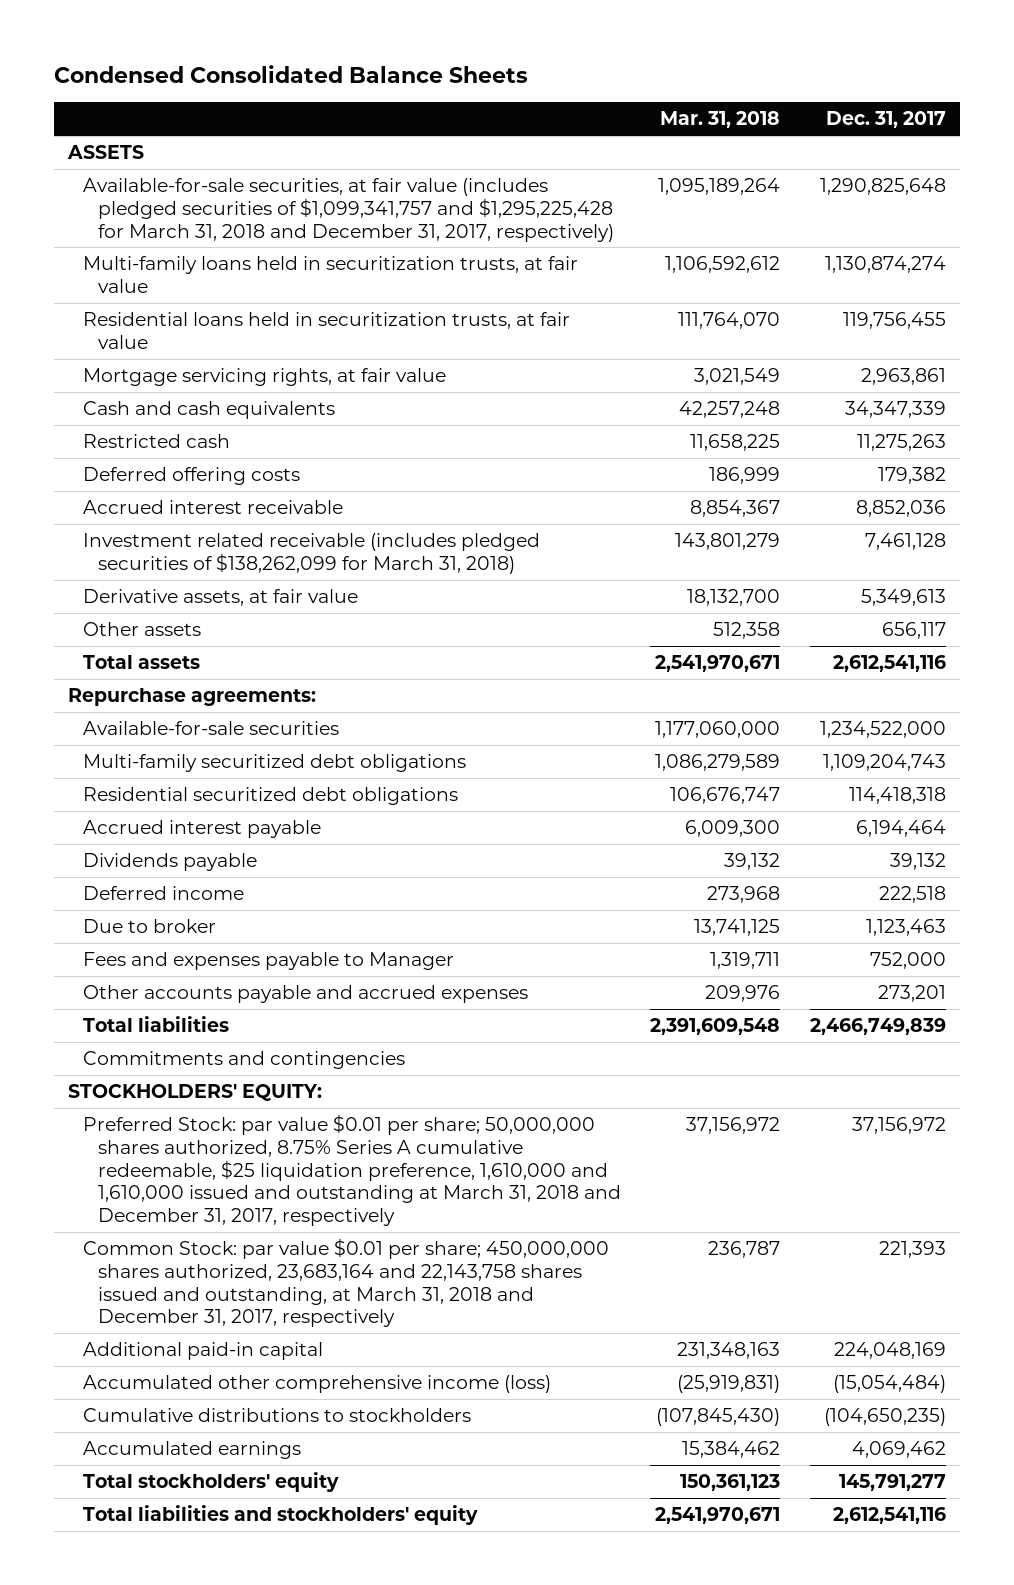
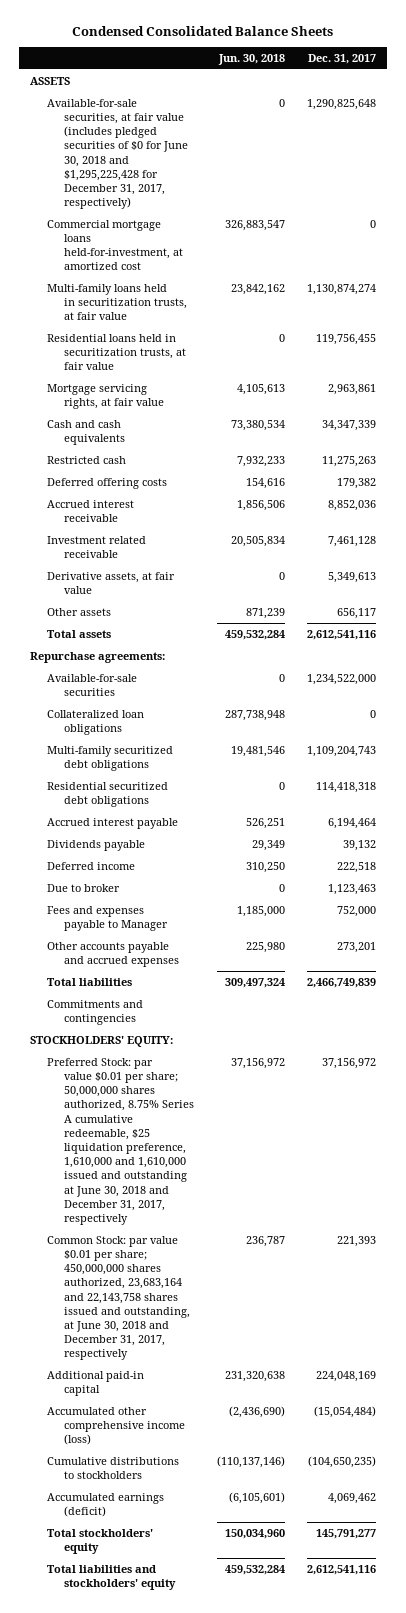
- | Mar. 31, 2018 | Dec. 31, 2017
+ | Jun. 30, 2018 | Dec. 31, 2017
- Available-for-sale securities, at fair value (includes pledged securities of $1,099,341,757 and $1,295,225,428 for March 31, 2018 and December 31, 2017, respectively) | 1,095,189,264 | 1,290,825,648
+ Available-for-sale securities, at fair value (includes pledged securities of $0 for June 30, 2018 and $1,295,225,428 for December 31, 2017, respectively) | 0 | 1,290,825,648
+ Commercial mortgage loans held-for-investment, at amortized cost | 326,883,547 | 0
- Investment related receivable (includes pledged securities of $138,262,099 for March 31, 2018) | 143,801,279 | 7,461,128
+ Investment related receivable | 20,505,834 | 7,461,128
+ Collateralized loan obligations | 287,738,948 | 0
- Preferred Stock: par value $0.01 per share; 50,000,000 shares authorized, 8.75% Series A cumulative redeemable, $25 liquidation preference, 1,610,000 and 1,610,000 issued and outstanding at March 31, 2018 and December 31, 2017, respectively | 37,156,972 | 37,156,972
- Common Stock: par value $0.01 per share; 450,000,000 shares authorized, 23,683,164 and 22,143,758 shares issued and outstanding, at March 31, 2018 and December 31, 2017, respectively | 236,787 | 221,393
+ Preferred Stock: par value $0.01 per share; 50,000,000 shares authorized, 8.75% Series A cumulative redeemable, $25 liquidation preference, 1,610,000 and 1,610,000 issued and outstanding at June 30, 2018 and December 31, 2017, respectively | 37,156,972 | 37,156,972
+ Common Stock: par value $0.01 per share; 450,000,000 shares authorized, 23,683,164 and 22,143,758 shares issued and outstanding, at June 30, 2018 and December 31, 2017, respectively | 236,787 | 221,393
- Accumulated earnings | 15,384,462 | 4,069,462
+ Accumulated earnings (deficit) | (6,105,601) | 4,069,462

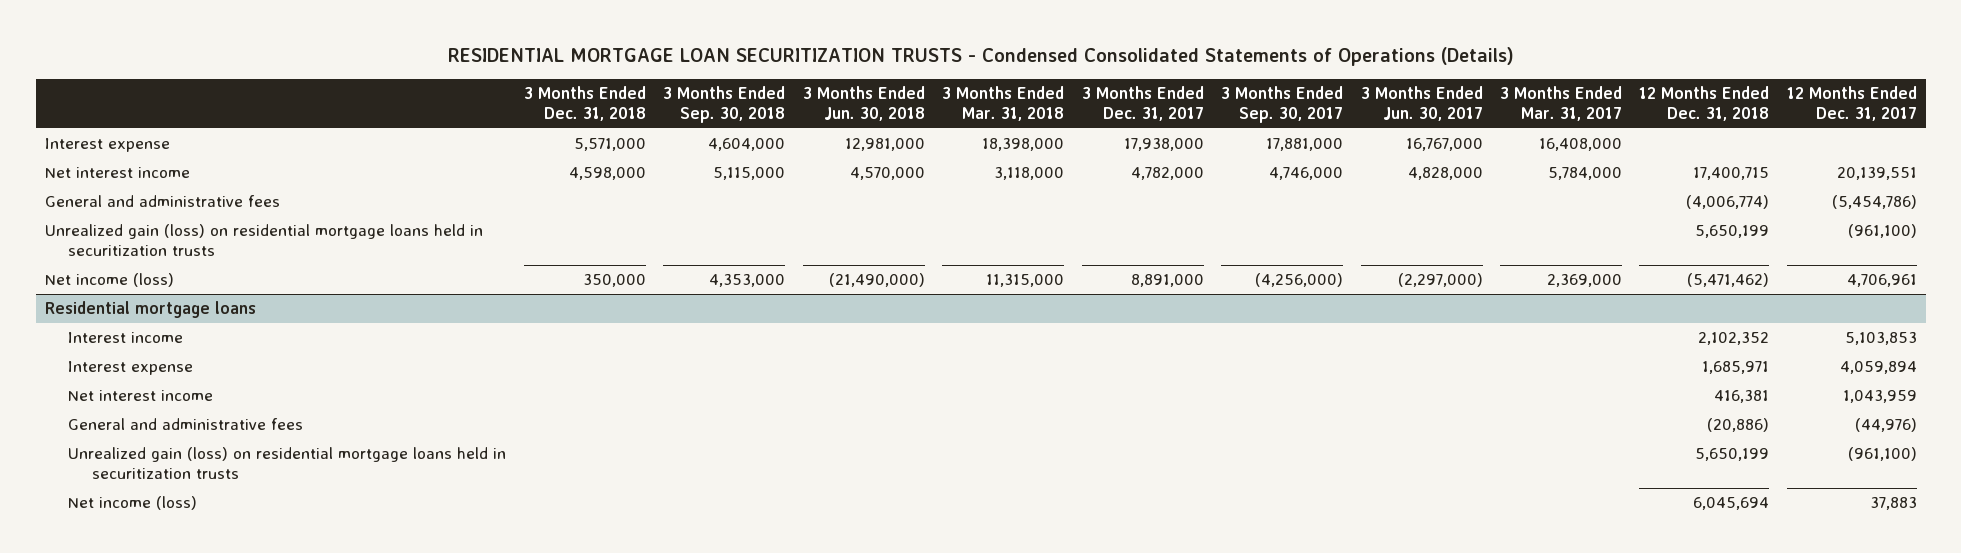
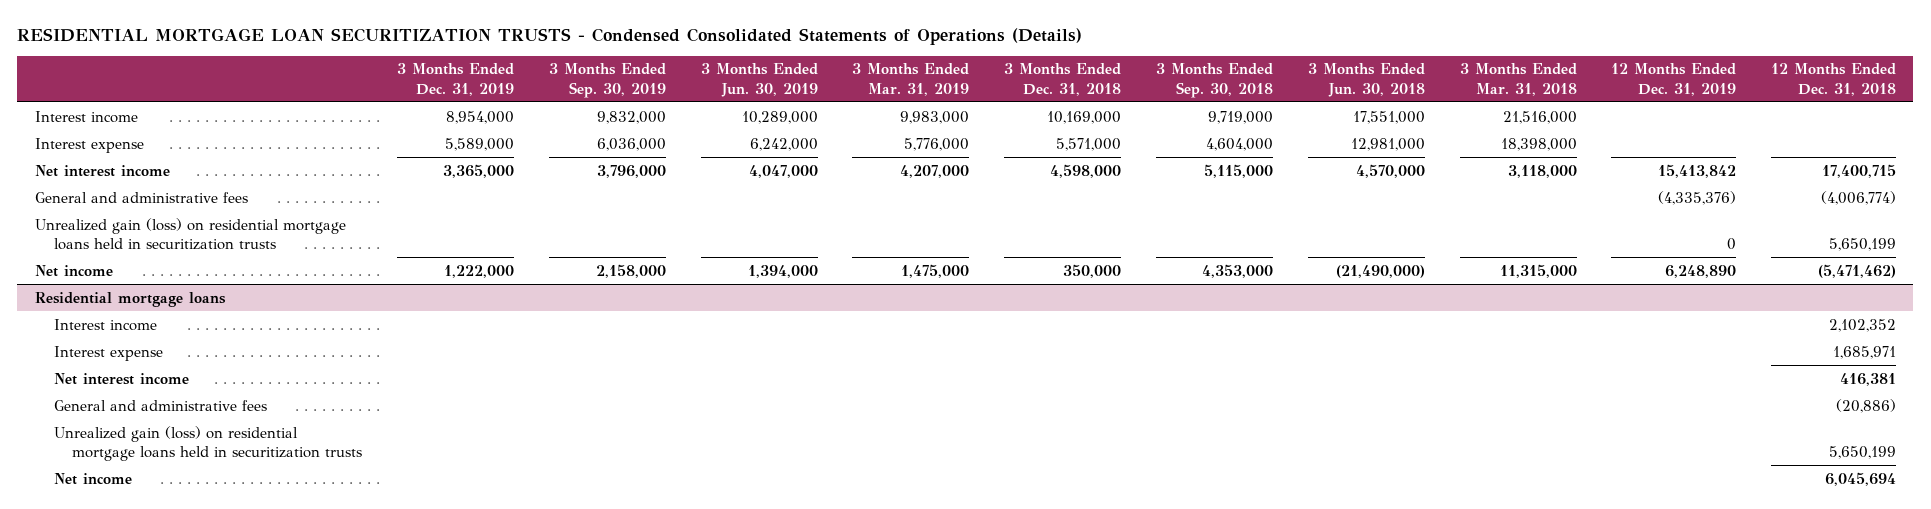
- | 3 Months Ended Dec. 31, 2018 | 3 Months Ended Sep. 30, 2018 | 3 Months Ended Jun. 30, 2018 | 3 Months Ended Mar. 31, 2018 | 3 Months Ended Dec. 31, 2017 | 3 Months Ended Sep. 30, 2017 | 3 Months Ended Jun. 30, 2017 | 3 Months Ended Mar. 31, 2017 | 12 Months Ended Dec. 31, 2018 | 12 Months Ended Dec. 31, 2017
+ | 3 Months Ended Dec. 31, 2019 | 3 Months Ended Sep. 30, 2019 | 3 Months Ended Jun. 30, 2019 | 3 Months Ended Mar. 31, 2019 | 3 Months Ended Dec. 31, 2018 | 3 Months Ended Sep. 30, 2018 | 3 Months Ended Jun. 30, 2018 | 3 Months Ended Mar. 31, 2018 | 12 Months Ended Dec. 31, 2019 | 12 Months Ended Dec. 31, 2018
+ Interest income | 8,954,000 | 9,832,000 | 10,289,000 | 9,983,000 | 10,169,000 | 9,719,000 | 17,551,000 | 21,516,000 | |
- Net income (loss) | 350,000 | 4,353,000 | (21,490,000) | 11,315,000 | 8,891,000 | (4,256,000) | (2,297,000) | 2,369,000 | (5,471,462) | 4,706,961
+ Net income | 1,222,000 | 2,158,000 | 1,394,000 | 1,475,000 | 350,000 | 4,353,000 | (21,490,000) | 11,315,000 | 6,248,890 | (5,471,462)
@ Residential mortgage loans
- Net income (loss) | | | | | | | | | 6,045,694 | 37,883
+ Net income | | | | | | | | | | 6,045,694

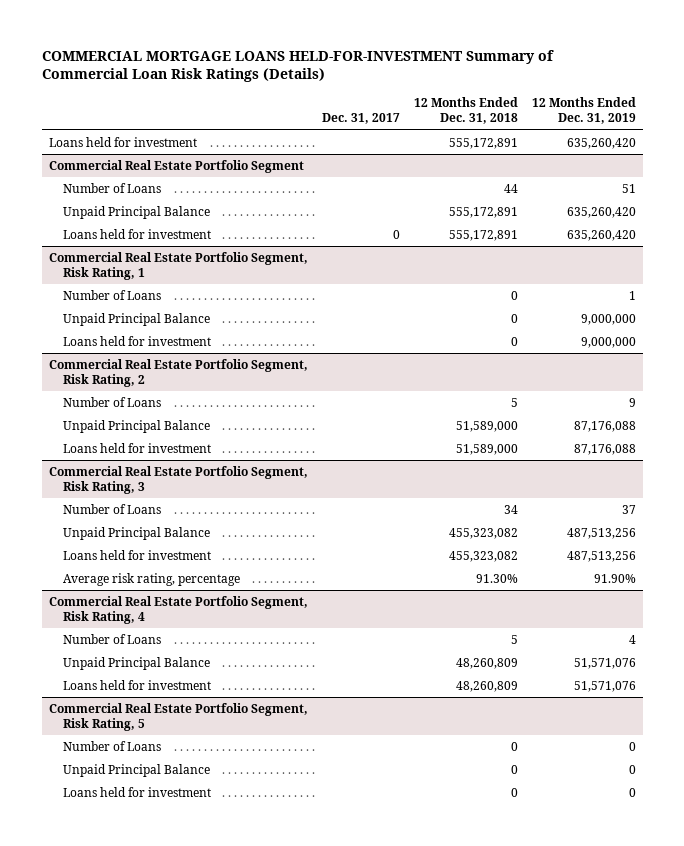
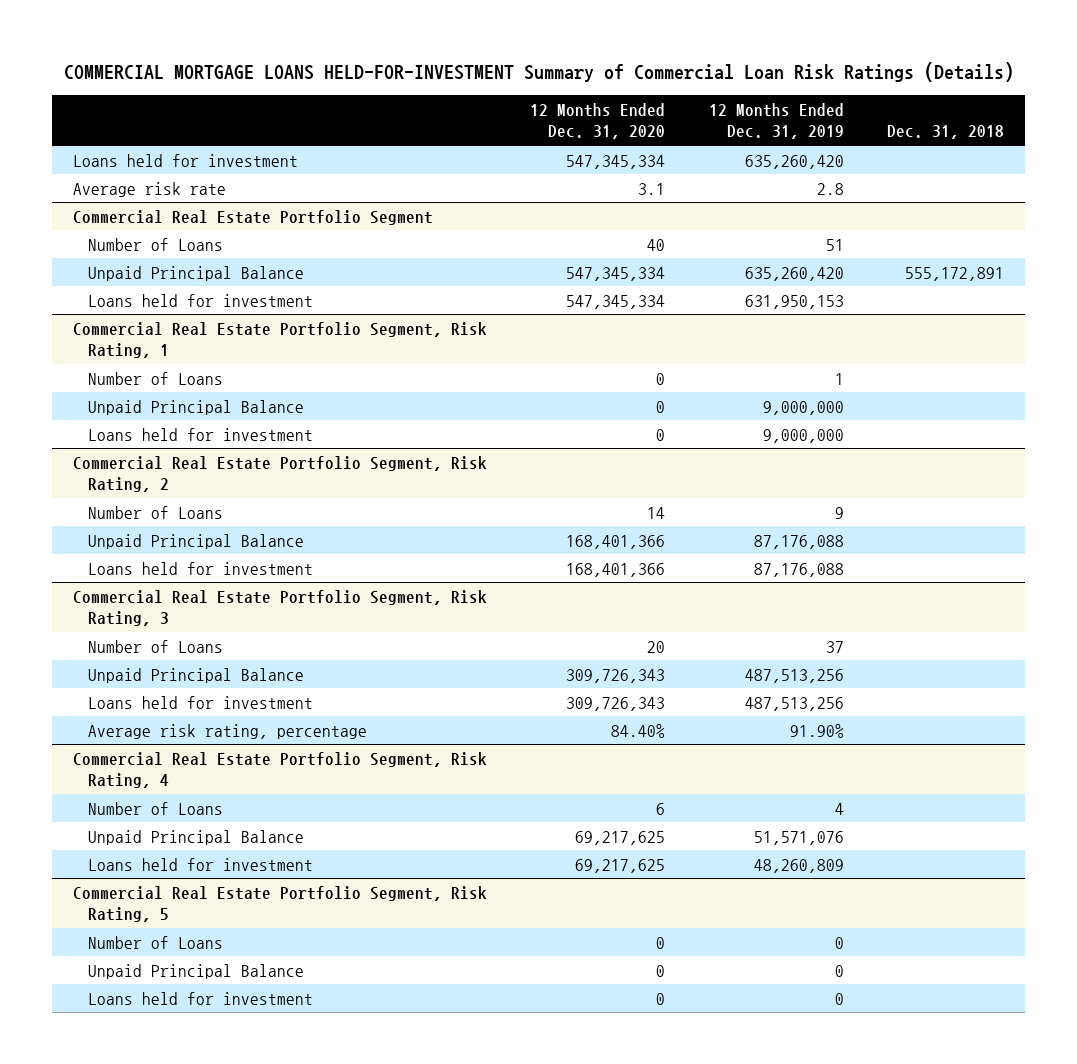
- | Dec. 31, 2017 | 12 Months Ended Dec. 31, 2018 | 12 Months Ended Dec. 31, 2019
+ | 12 Months Ended Dec. 31, 2020 | 12 Months Ended Dec. 31, 2019 | Dec. 31, 2018
+ Average risk rate | 3.1 | 2.8 |
@ Commercial Real Estate Portfolio Segment
- Loans held for investment | 0 | 555,172,891 | 635,260,420
+ Loans held for investment | 547,345,334 | 631,950,153 |
@ Commercial Real Estate Portfolio Segment, Risk Rating, 4
- Loans held for investment | | 48,260,809 | 51,571,076
+ Loans held for investment | 69,217,625 | 48,260,809 |

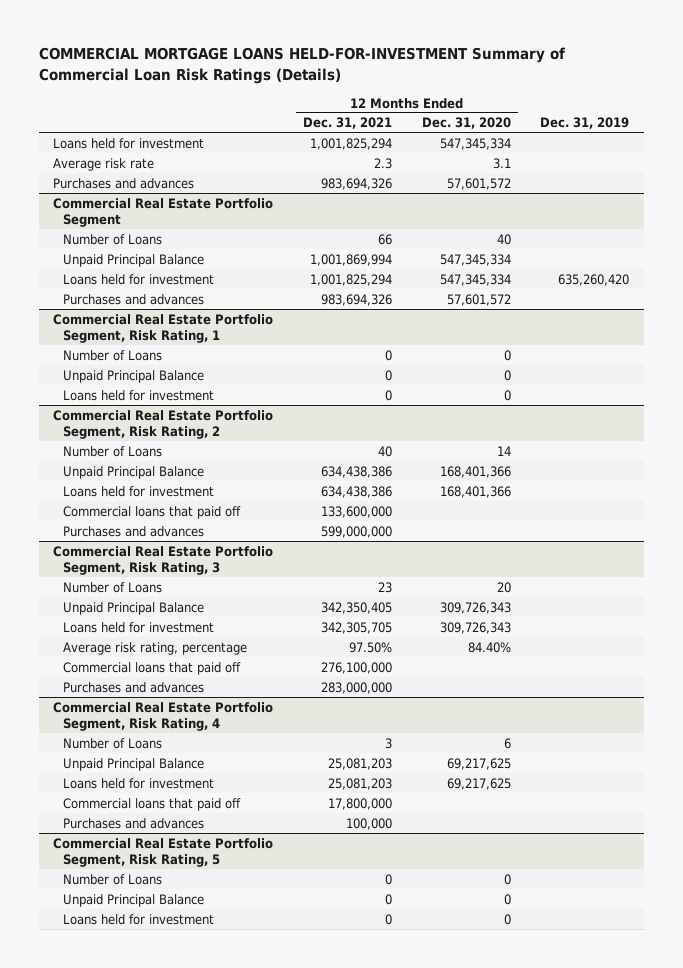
- | 12 Months Ended Dec. 31, 2020 | 12 Months Ended Dec. 31, 2019 | Dec. 31, 2018
+ | 12 Months Ended Dec. 31, 2021 | 12 Months Ended Dec. 31, 2020 | Dec. 31, 2019
+ Purchases and advances | 983,694,326 | 57,601,572 |
@ Commercial Real Estate Portfolio Segment
+ Purchases and advances | 983,694,326 | 57,601,572 |
@ Commercial Real Estate Portfolio Segment, Risk Rating, 2
+ Commercial loans that paid off | 133,600,000 | |
+ Purchases and advances | 599,000,000 | |
@ Commercial Real Estate Portfolio Segment, Risk Rating, 3
+ Commercial loans that paid off | 276,100,000 | |
+ Purchases and advances | 283,000,000 | |
@ Commercial Real Estate Portfolio Segment, Risk Rating, 4
+ Commercial loans that paid off | 17,800,000 | |
+ Purchases and advances | 100,000 | |

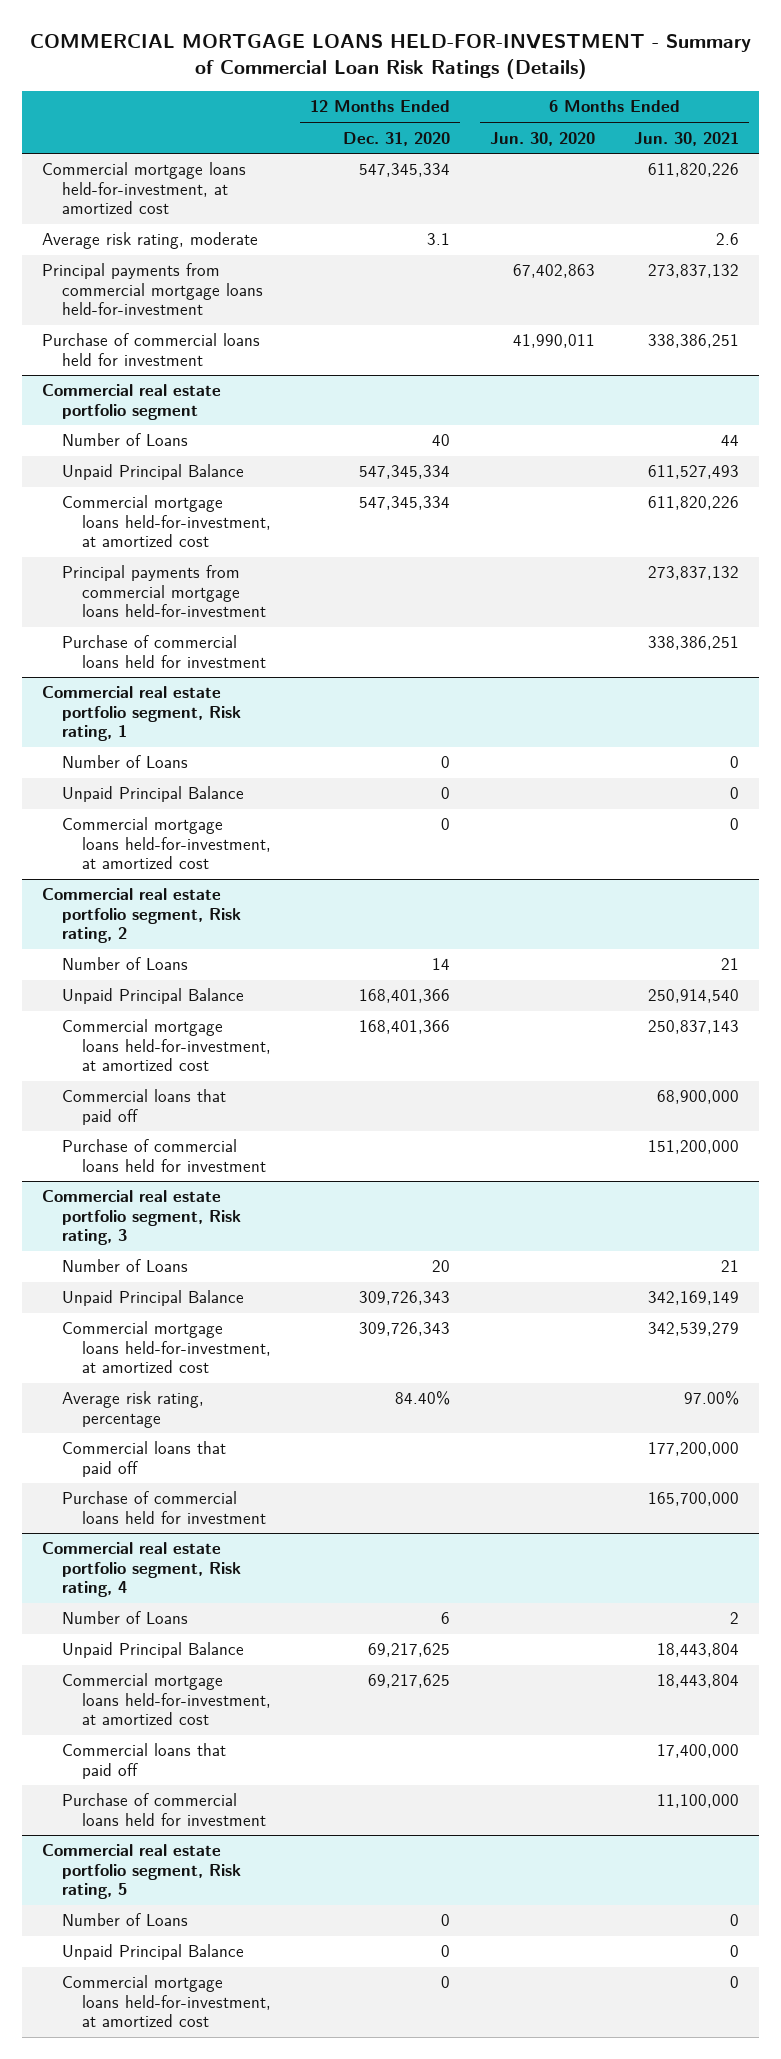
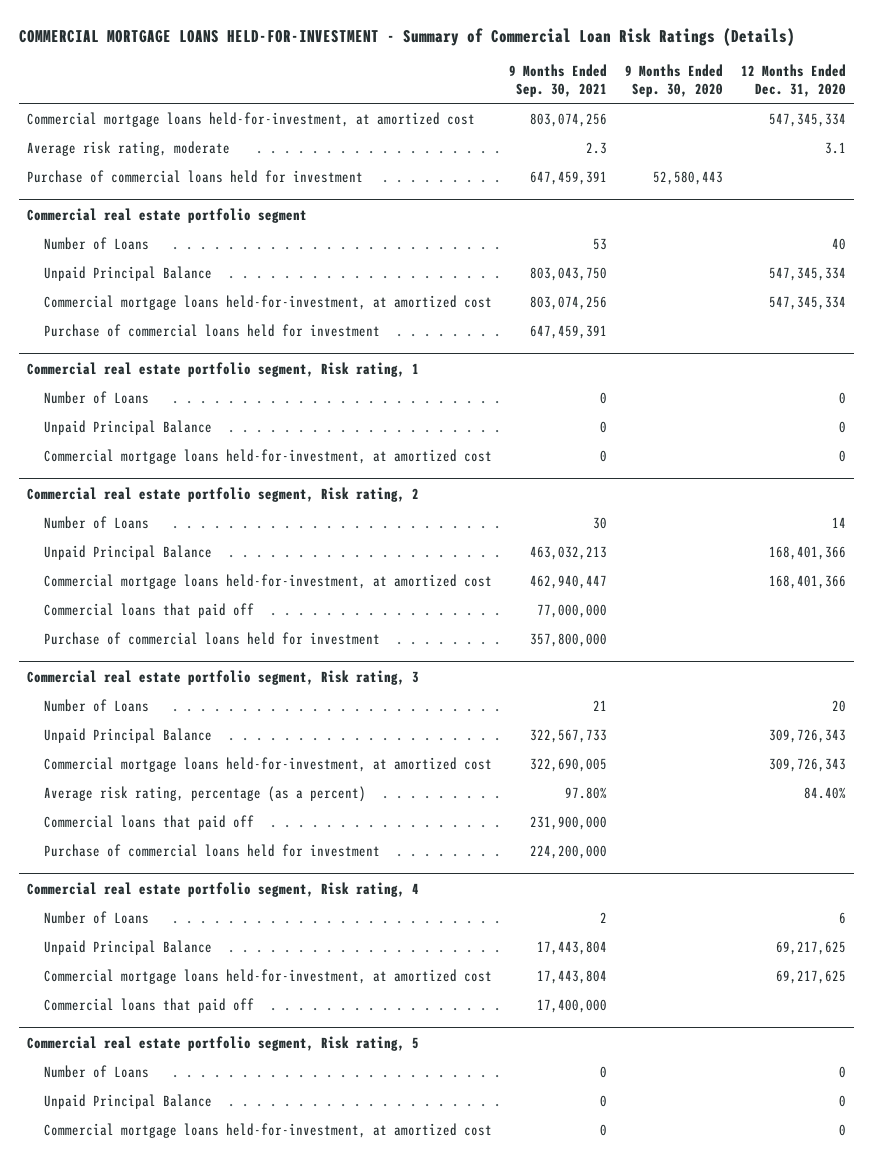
- | 12 Months Ended Dec. 31, 2020 | 6 Months Ended Jun. 30, 2020 | 6 Months Ended Jun. 30, 2021
+ | 9 Months Ended Sep. 30, 2021 | 9 Months Ended Sep. 30, 2020 | 12 Months Ended Dec. 31, 2020
- Principal payments from commercial mortgage loans held-for-investment | | 67,402,863 | 273,837,132
@ Commercial real estate portfolio segment
- Principal payments from commercial mortgage loans held-for-investment | | | 273,837,132
@ Commercial real estate portfolio segment, Risk rating, 3
- Average risk rating, percentage | 84.40% | | 97.00%
+ Average risk rating, percentage (as a percent) | 97.80% | | 84.40%
@ Commercial real estate portfolio segment, Risk rating, 4
- Purchase of commercial loans held for investment | | | 11,100,000

